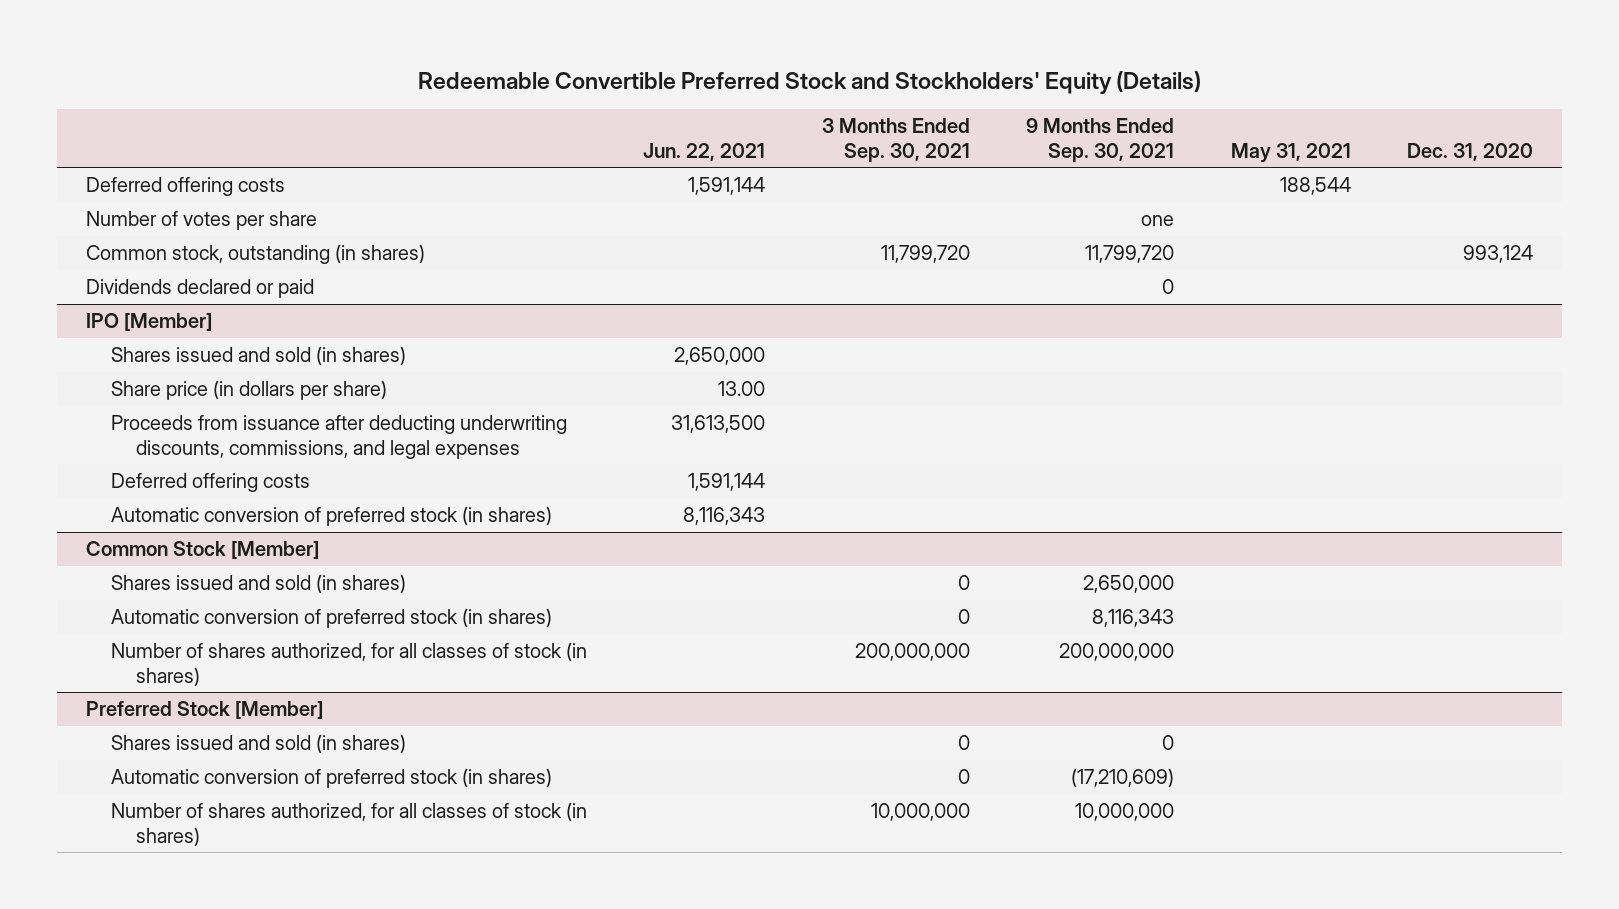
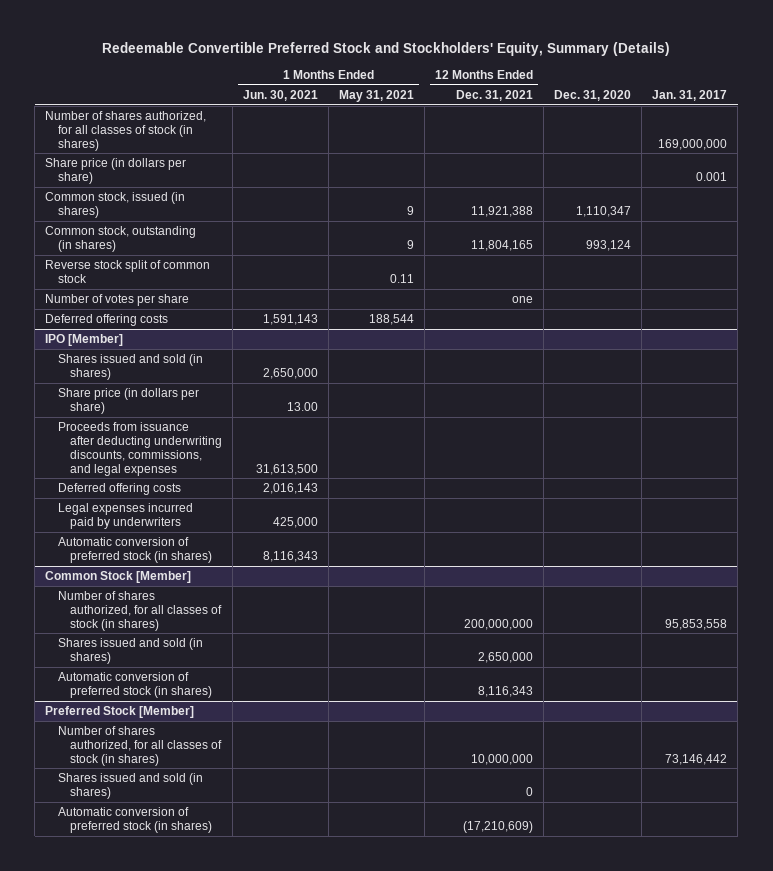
- Redeemable Convertible Preferred Stock and Stockholders' Equity (Details)
+ Redeemable Convertible Preferred Stock and Stockholders' Equity, Summary (Details)
- | Jun. 22, 2021 | 3 Months Ended Sep. 30, 2021 | 9 Months Ended Sep. 30, 2021 | May 31, 2021 | Dec. 31, 2020
+ | 1 Months Ended Jun. 30, 2021 | 1 Months Ended May 31, 2021 | 12 Months Ended Dec. 31, 2021 | Dec. 31, 2020 | Jan. 31, 2017
+ Number of shares authorized, for all classes of stock (in shares) | | | | | 169,000,000
+ Share price (in dollars per share) | | | | | 0.001
+ Common stock, issued (in shares) | | 9 | 11,921,388 | 1,110,347 |
- Dividends declared or paid | | | 0 | |
+ Reverse stock split of common stock | | 0.11 | | |
moved down: Number of votes per share | | | one | |
moved down: Deferred offering costs | 1,591,143 | 188,544 | | |
@ IPO [Member]
+ Legal expenses incurred paid by underwriters | 425,000 | | | |
@ Common Stock [Member]
moved up: Number of shares authorized, for all classes of stock (in shares) | | | 200,000,000 | | 95,853,558
@ Preferred Stock [Member]
moved up: Number of shares authorized, for all classes of stock (in shares) | | | 10,000,000 | | 73,146,442

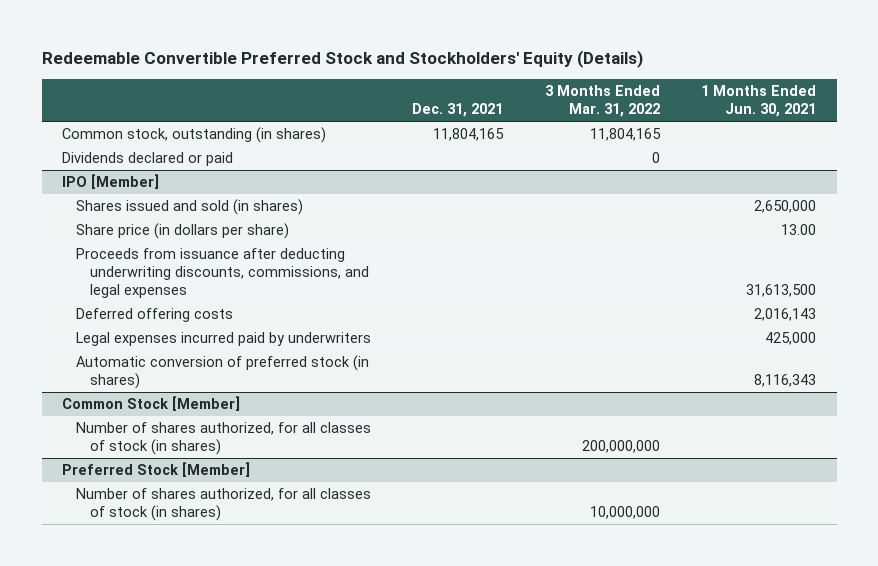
- Redeemable Convertible Preferred Stock and Stockholders' Equity, Summary (Details)
+ Redeemable Convertible Preferred Stock and Stockholders' Equity (Details)
- | 1 Months Ended Jun. 30, 2021 | 1 Months Ended May 31, 2021 | 12 Months Ended Dec. 31, 2021 | Dec. 31, 2020 | Jan. 31, 2017
+ | Dec. 31, 2021 | 3 Months Ended Mar. 31, 2022 | 1 Months Ended Jun. 30, 2021
- Number of shares authorized, for all classes of stock (in shares) | | | | | 169,000,000
- Share price (in dollars per share) | | | | | 0.001
- Common stock, issued (in shares) | | 9 | 11,921,388 | 1,110,347 |
- Reverse stock split of common stock | | 0.11 | | |
- Number of votes per share | | | one | |
- Deferred offering costs | 1,591,143 | 188,544 | | |
+ Dividends declared or paid | | 0 |
@ Common Stock [Member]
- Shares issued and sold (in shares) | | | 2,650,000 | |
- Automatic conversion of preferred stock (in shares) | | | 8,116,343 | |
@ Preferred Stock [Member]
- Shares issued and sold (in shares) | | | 0 | |
- Automatic conversion of preferred stock (in shares) | | | (17,210,609) | |

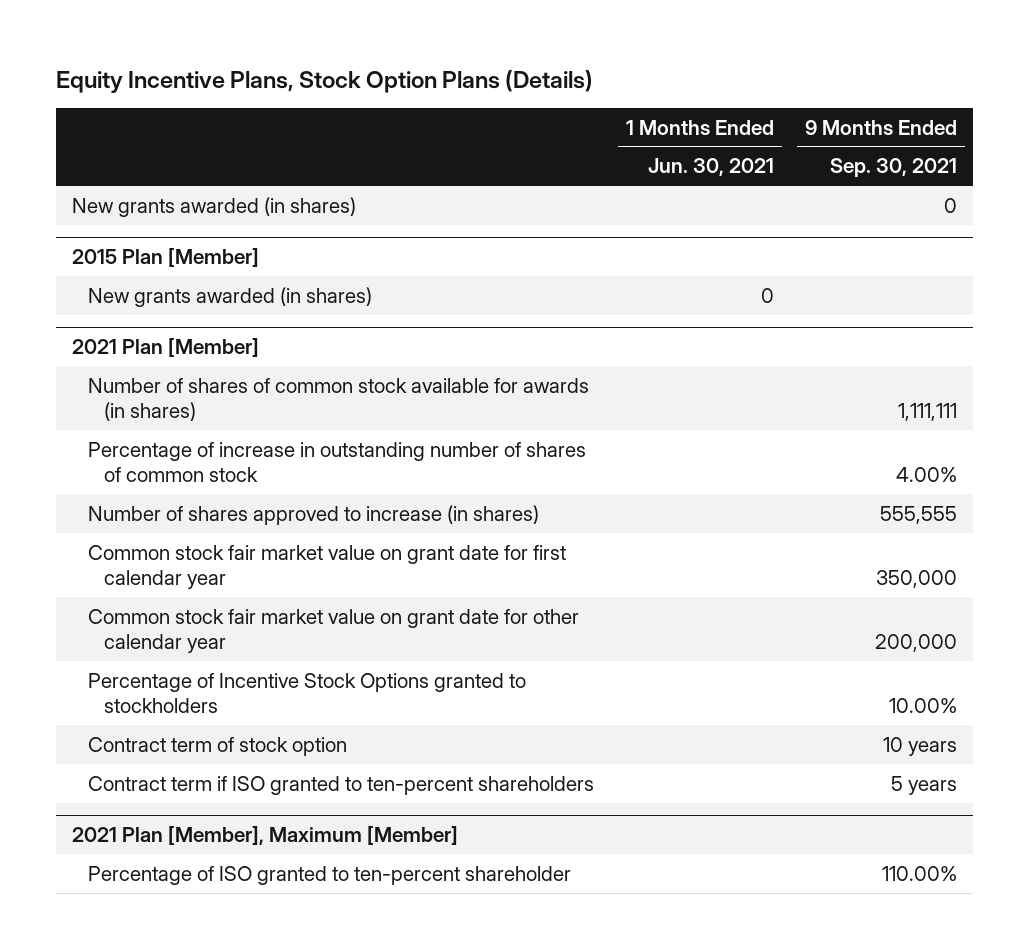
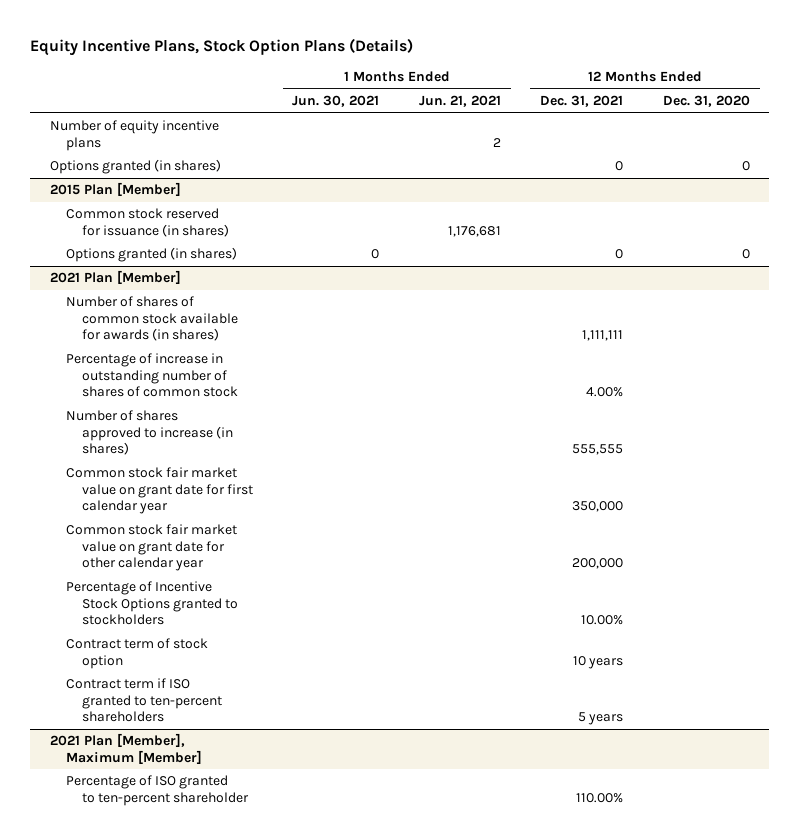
- | 1 Months Ended Jun. 30, 2021 | 9 Months Ended Sep. 30, 2021
+ | 1 Months Ended Jun. 30, 2021 | 1 Months Ended Jun. 21, 2021 | 12 Months Ended Dec. 31, 2021 | 12 Months Ended Dec. 31, 2020
- New grants awarded (in shares) | | 0
+ Number of equity incentive plans | | 2 | |
+ Options granted (in shares) | | | 0 | 0
@ 2015 Plan [Member]
- New grants awarded (in shares) | 0 |
+ Common stock reserved for issuance (in shares) | | 1,176,681 | |
+ Options granted (in shares) | 0 | | 0 | 0

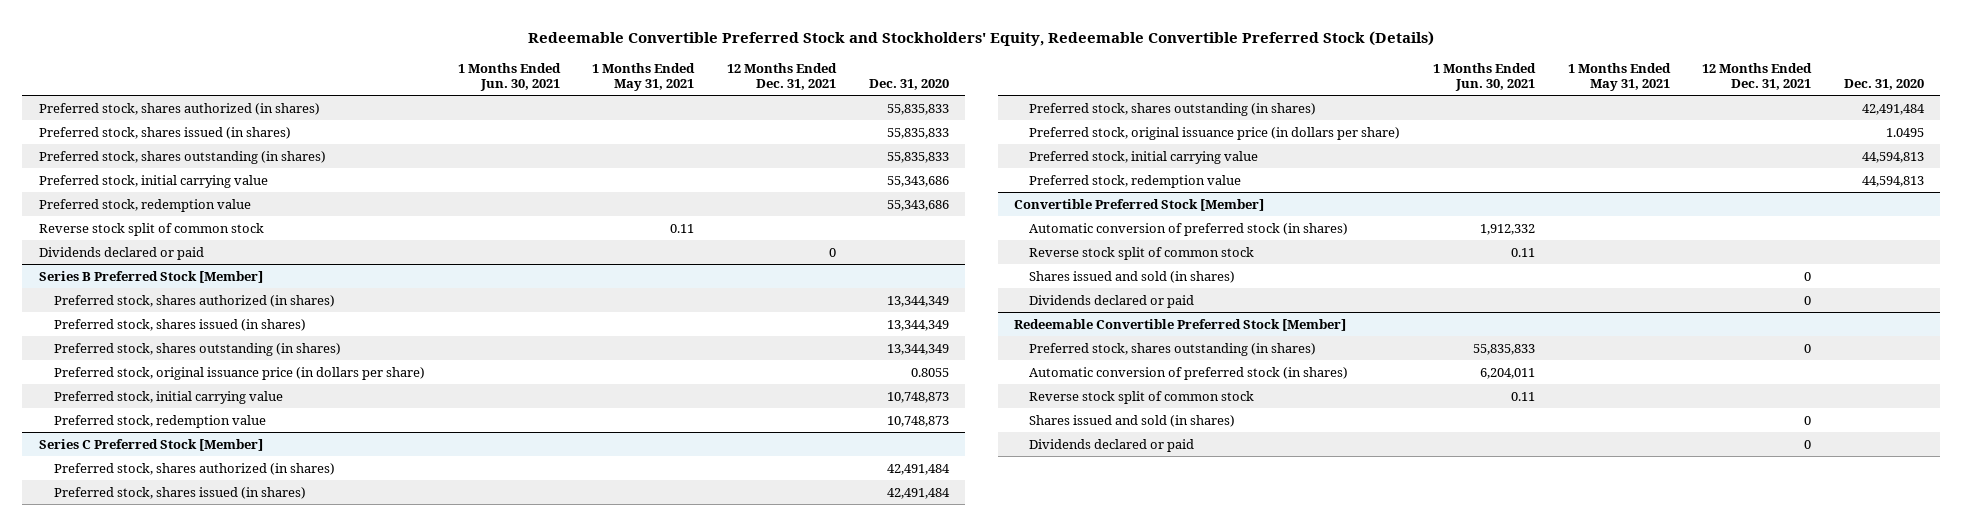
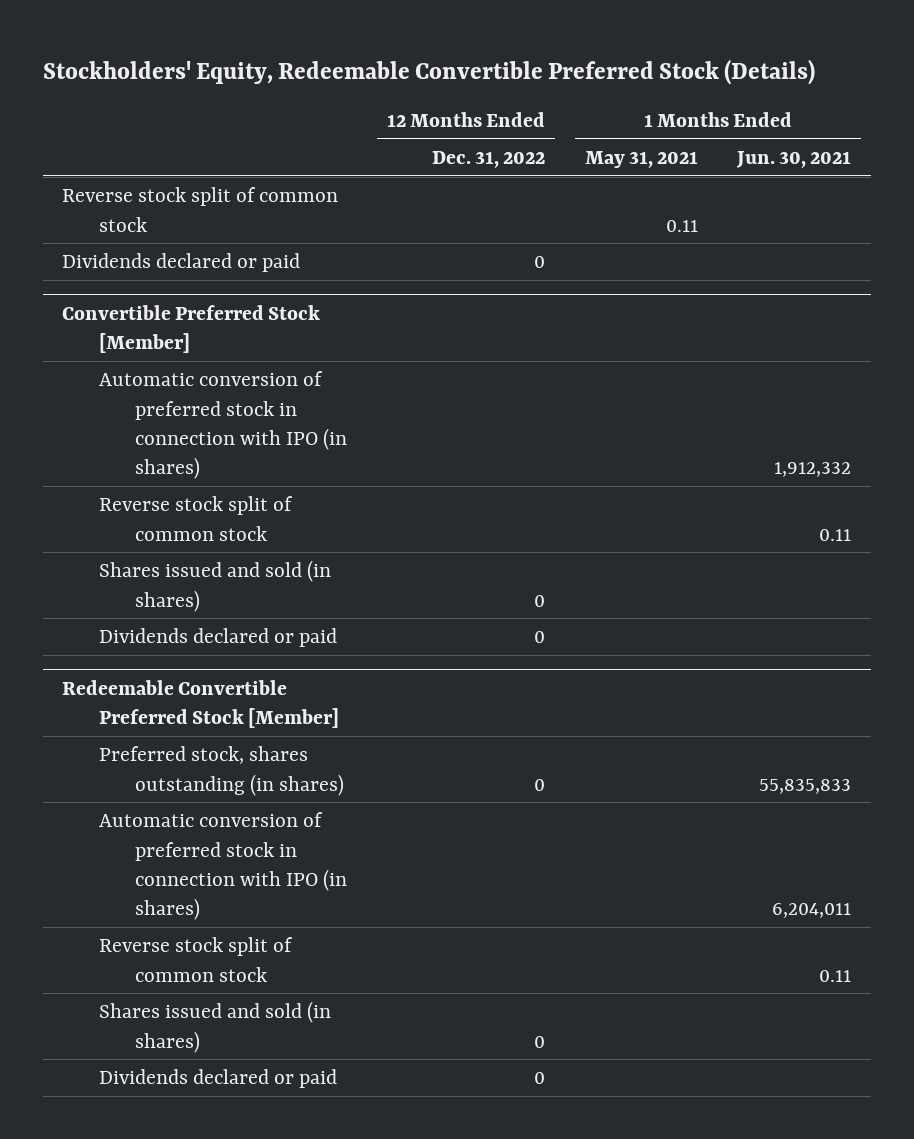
- Redeemable Convertible Preferred Stock and Stockholders' Equity, Redeemable Convertible Preferred Stock (Details)
+ Stockholders' Equity, Redeemable Convertible Preferred Stock (Details)
- | 1 Months Ended Jun. 30, 2021 | 1 Months Ended May 31, 2021 | 12 Months Ended Dec. 31, 2021 | Dec. 31, 2020
+ | 12 Months Ended Dec. 31, 2022 | 1 Months Ended May 31, 2021 | 1 Months Ended Jun. 30, 2021
- Preferred stock, shares authorized (in shares) | | | | 55,835,833
- Preferred stock, shares issued (in shares) | | | | 55,835,833
- Preferred stock, shares outstanding (in shares) | | | | 55,835,833
- Preferred stock, initial carrying value | | | | 55,343,686
- Preferred stock, redemption value | | | | 55,343,686
- Series B Preferred Stock [Member]
- Preferred stock, shares authorized (in shares) | | | | 13,344,349
- Preferred stock, shares issued (in shares) | | | | 13,344,349
- Preferred stock, shares outstanding (in shares) | | | | 13,344,349
- Preferred stock, original issuance price (in dollars per share) | | | | 0.8055
- Preferred stock, initial carrying value | | | | 10,748,873
- Preferred stock, redemption value | | | | 10,748,873
- Series C Preferred Stock [Member]
- Preferred stock, shares authorized (in shares) | | | | 42,491,484
- Preferred stock, shares issued (in shares) | | | | 42,491,484
- Preferred stock, shares outstanding (in shares) | | | | 42,491,484
- Preferred stock, original issuance price (in dollars per share) | | | | 1.0495
- Preferred stock, initial carrying value | | | | 44,594,813
- Preferred stock, redemption value | | | | 44,594,813
@ Convertible Preferred Stock [Member]
- Automatic conversion of preferred stock (in shares) | 1,912,332 | | |
+ Automatic conversion of preferred stock in connection with IPO (in shares) | | | 1,912,332
@ Redeemable Convertible Preferred Stock [Member]
- Automatic conversion of preferred stock (in shares) | 6,204,011 | | |
+ Automatic conversion of preferred stock in connection with IPO (in shares) | | | 6,204,011

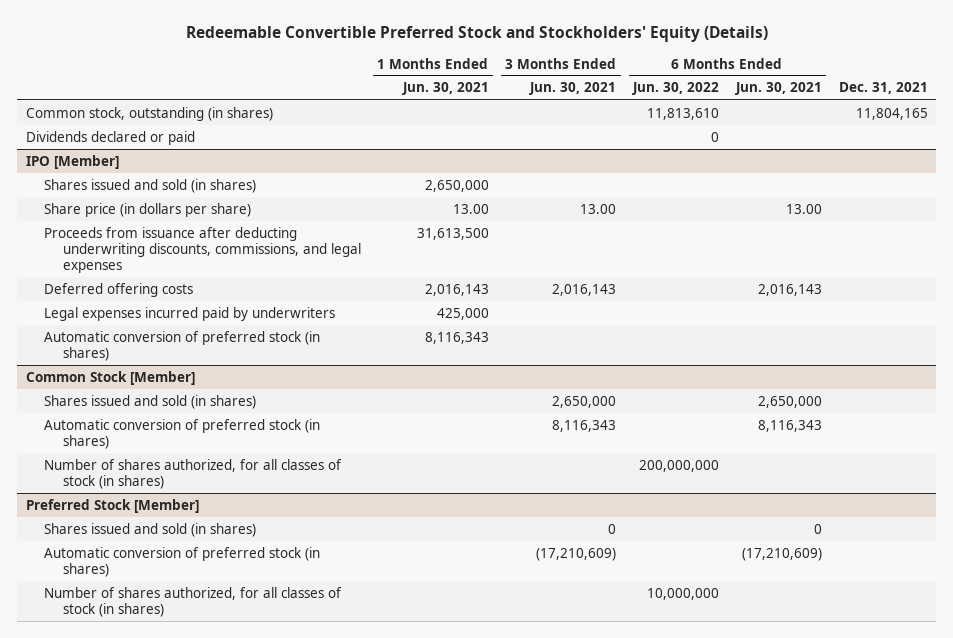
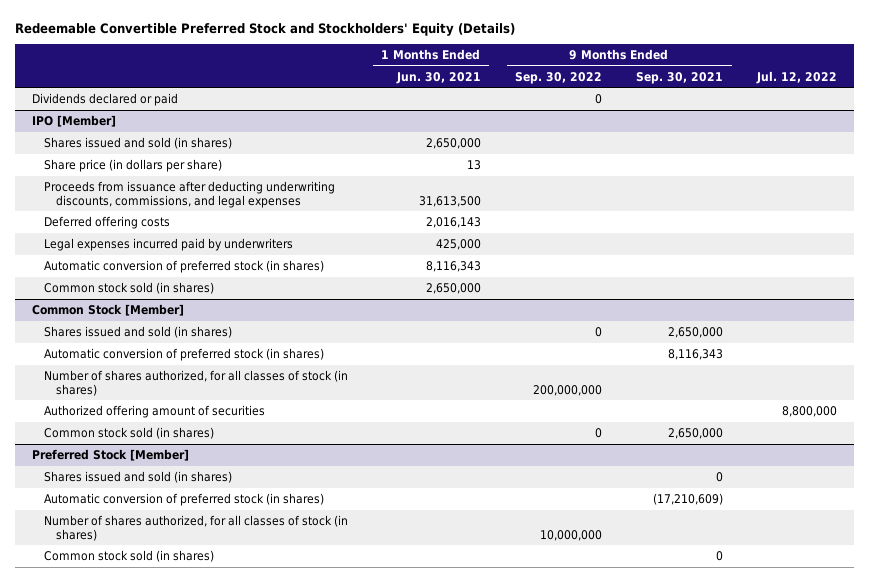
- | 1 Months Ended Jun. 30, 2021 | 3 Months Ended Jun. 30, 2021 | 6 Months Ended Jun. 30, 2022 | 6 Months Ended Jun. 30, 2021 | Dec. 31, 2021
+ | 1 Months Ended Jun. 30, 2021 | 9 Months Ended Sep. 30, 2022 | 9 Months Ended Sep. 30, 2021 | Jul. 12, 2022
- Common stock, outstanding (in shares) | | | 11,813,610 | | 11,804,165
@ IPO [Member]
- Share price (in dollars per share) | 13.00 | 13.00 | | 13.00 |
+ Share price (in dollars per share) | 13 | | |
+ Common stock sold (in shares) | 2,650,000 | | |
@ Common Stock [Member]
+ Authorized offering amount of securities | | | | 8,800,000
+ Common stock sold (in shares) | | 0 | 2,650,000 |
@ Preferred Stock [Member]
+ Common stock sold (in shares) | | | 0 |

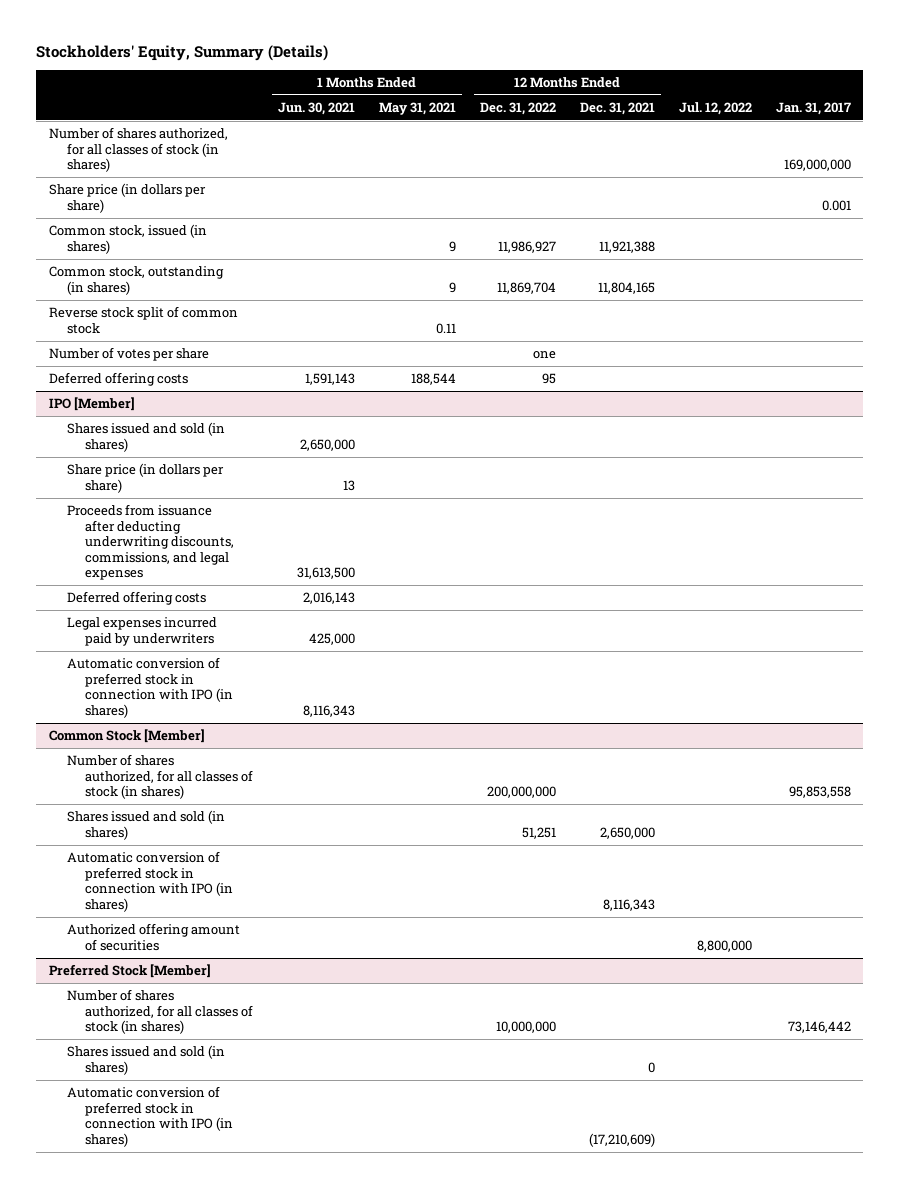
- Redeemable Convertible Preferred Stock and Stockholders' Equity (Details)
+ Stockholders' Equity, Summary (Details)
- | 1 Months Ended Jun. 30, 2021 | 9 Months Ended Sep. 30, 2022 | 9 Months Ended Sep. 30, 2021 | Jul. 12, 2022
+ | 1 Months Ended Jun. 30, 2021 | 1 Months Ended May 31, 2021 | 12 Months Ended Dec. 31, 2022 | 12 Months Ended Dec. 31, 2021 | Jul. 12, 2022 | Jan. 31, 2017
- Dividends declared or paid | | 0 | |
+ Number of shares authorized, for all classes of stock (in shares) | | | | | | 169,000,000
+ Share price (in dollars per share) | | | | | | 0.001
+ Common stock, issued (in shares) | | 9 | 11,986,927 | 11,921,388 | |
+ Common stock, outstanding (in shares) | | 9 | 11,869,704 | 11,804,165 | |
+ Reverse stock split of common stock | | 0.11 | | | |
+ Number of votes per share | | | one | | |
+ Deferred offering costs | 1,591,143 | 188,544 | 95 | | |
@ IPO [Member]
- Automatic conversion of preferred stock (in shares) | 8,116,343 | | |
- Common stock sold (in shares) | 2,650,000 | | |
+ Automatic conversion of preferred stock in connection with IPO (in shares) | 8,116,343 | | | | |
@ Common Stock [Member]
- Automatic conversion of preferred stock (in shares) | | | 8,116,343 |
moved down: Shares issued and sold (in shares) | | | 51,251 | 2,650,000 | |
+ Automatic conversion of preferred stock in connection with IPO (in shares) | | | | 8,116,343 | |
- Common stock sold (in shares) | | 0 | 2,650,000 |
@ Preferred Stock [Member]
- Automatic conversion of preferred stock (in shares) | | | (17,210,609) |
- Common stock sold (in shares) | | | 0 |
moved down: Shares issued and sold (in shares) | | | | 0 | |
+ Automatic conversion of preferred stock in connection with IPO (in shares) | | | | (17,210,609) | |

